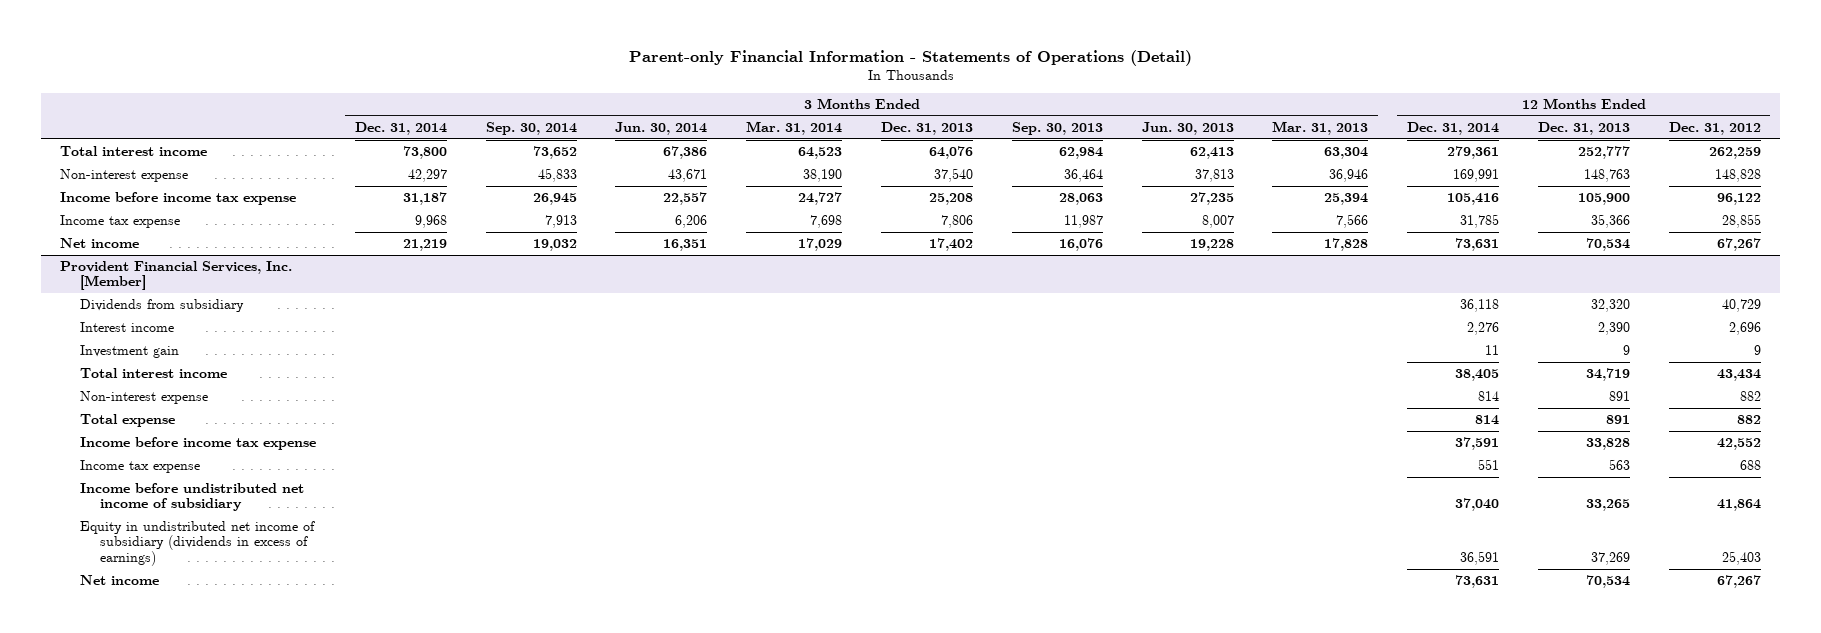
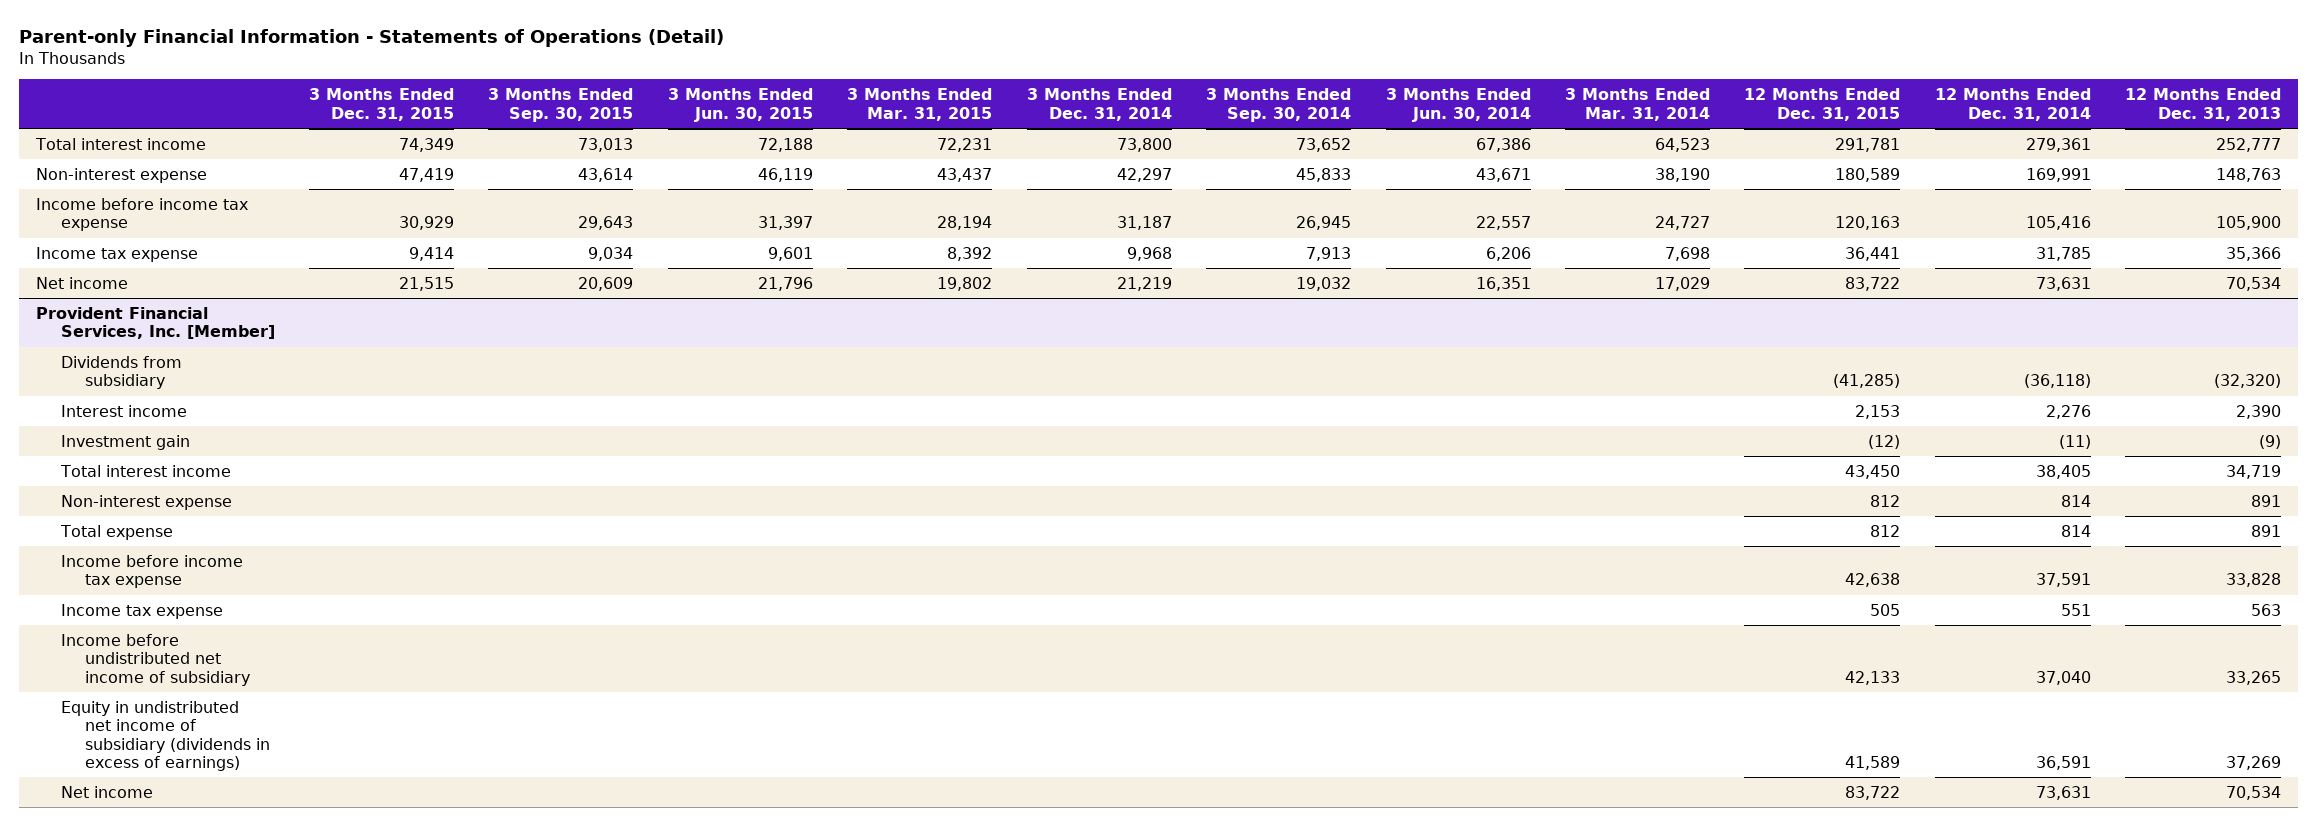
- | 3 Months Ended Dec. 31, 2014 | 3 Months Ended Sep. 30, 2014 | 3 Months Ended Jun. 30, 2014 | 3 Months Ended Mar. 31, 2014 | 3 Months Ended Dec. 31, 2013 | 3 Months Ended Sep. 30, 2013 | 3 Months Ended Jun. 30, 2013 | 3 Months Ended Mar. 31, 2013 | 12 Months Ended Dec. 31, 2014 | 12 Months Ended Dec. 31, 2013 | 12 Months Ended Dec. 31, 2012
+ | 3 Months Ended Dec. 31, 2015 | 3 Months Ended Sep. 30, 2015 | 3 Months Ended Jun. 30, 2015 | 3 Months Ended Mar. 31, 2015 | 3 Months Ended Dec. 31, 2014 | 3 Months Ended Sep. 30, 2014 | 3 Months Ended Jun. 30, 2014 | 3 Months Ended Mar. 31, 2014 | 12 Months Ended Dec. 31, 2015 | 12 Months Ended Dec. 31, 2014 | 12 Months Ended Dec. 31, 2013
@ Provident Financial Services, Inc. [Member]
- Dividends from subsidiary | | | | | | | | | 36,118 | 32,320 | 40,729
+ Dividends from subsidiary | | | | | | | | | (41,285) | (36,118) | (32,320)
- Investment gain | | | | | | | | | 11 | 9 | 9
+ Investment gain | | | | | | | | | (12) | (11) | (9)

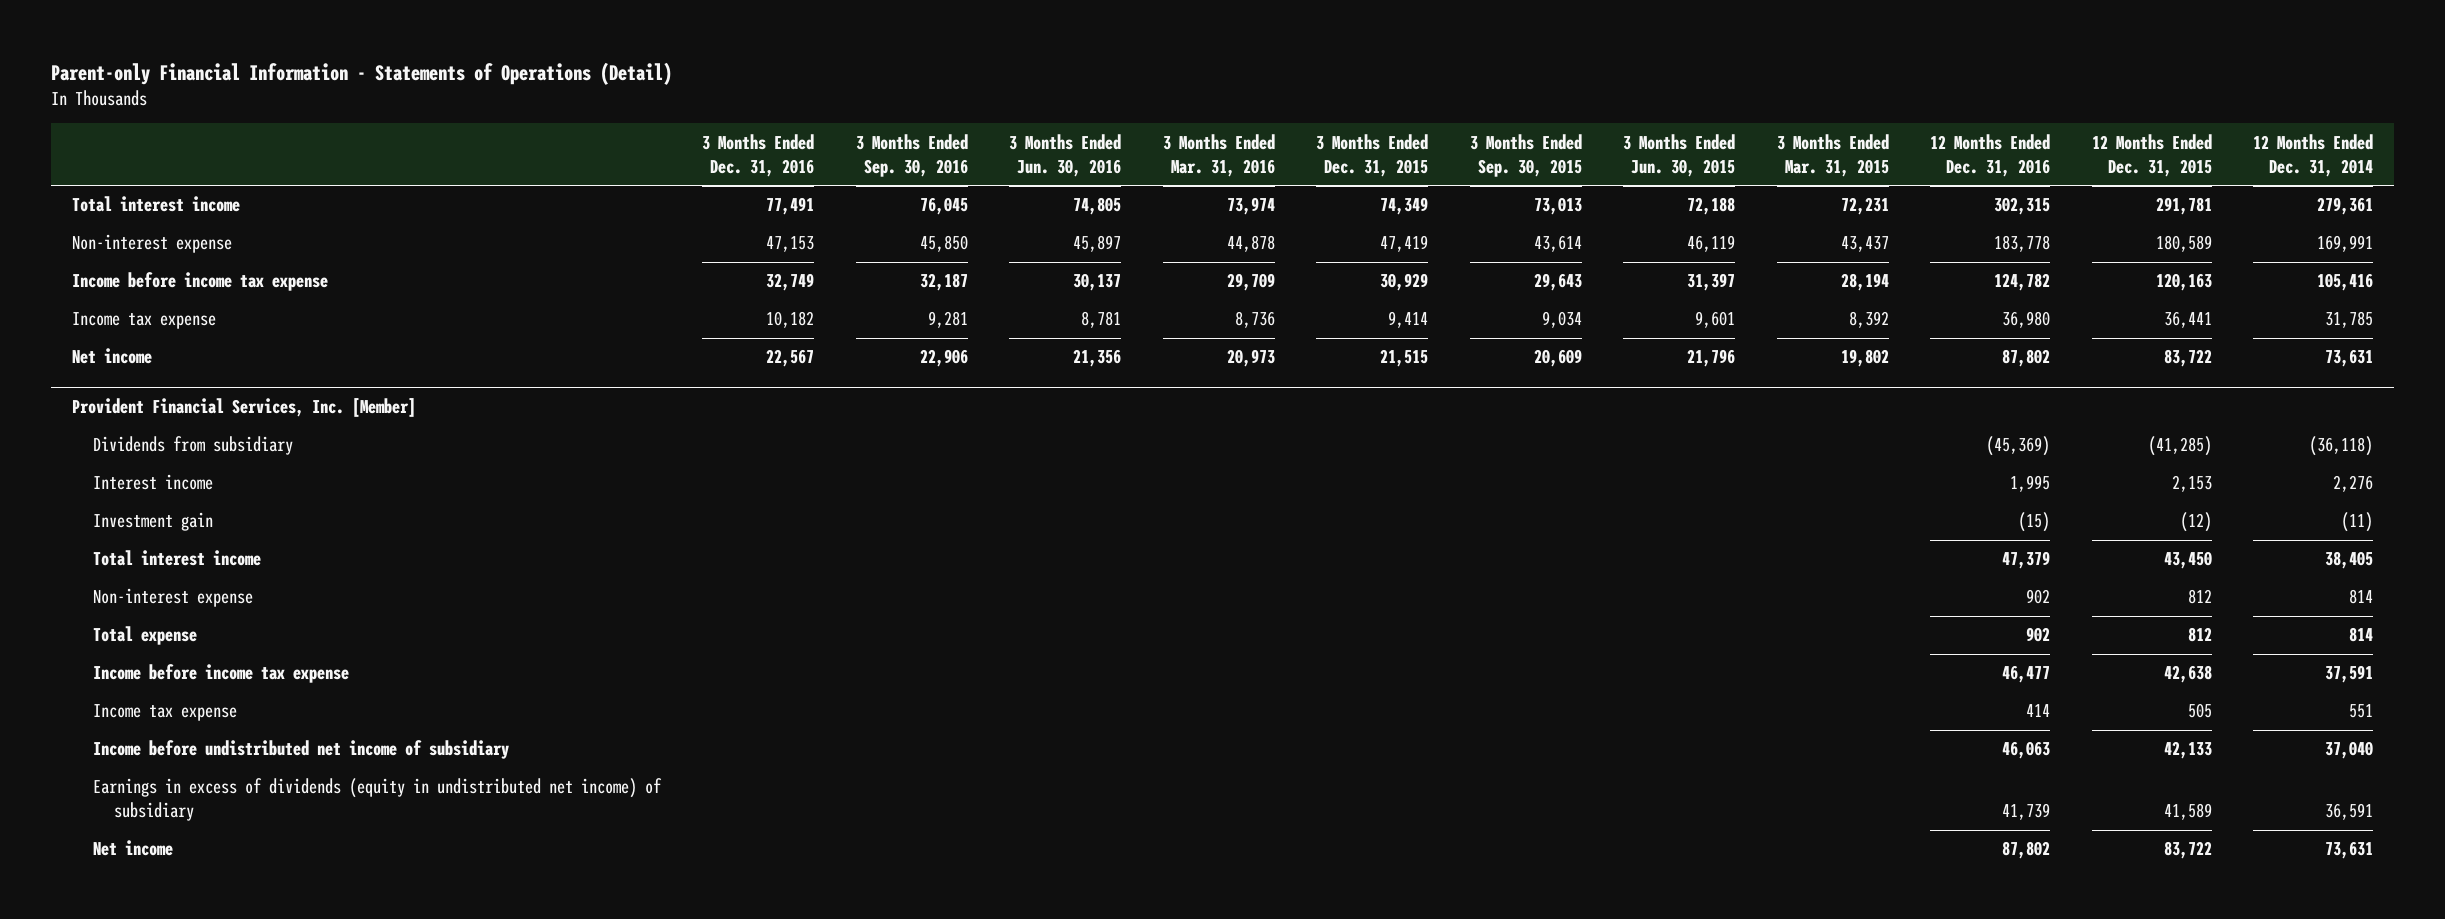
- | 3 Months Ended Dec. 31, 2015 | 3 Months Ended Sep. 30, 2015 | 3 Months Ended Jun. 30, 2015 | 3 Months Ended Mar. 31, 2015 | 3 Months Ended Dec. 31, 2014 | 3 Months Ended Sep. 30, 2014 | 3 Months Ended Jun. 30, 2014 | 3 Months Ended Mar. 31, 2014 | 12 Months Ended Dec. 31, 2015 | 12 Months Ended Dec. 31, 2014 | 12 Months Ended Dec. 31, 2013
+ | 3 Months Ended Dec. 31, 2016 | 3 Months Ended Sep. 30, 2016 | 3 Months Ended Jun. 30, 2016 | 3 Months Ended Mar. 31, 2016 | 3 Months Ended Dec. 31, 2015 | 3 Months Ended Sep. 30, 2015 | 3 Months Ended Jun. 30, 2015 | 3 Months Ended Mar. 31, 2015 | 12 Months Ended Dec. 31, 2016 | 12 Months Ended Dec. 31, 2015 | 12 Months Ended Dec. 31, 2014
@ Provident Financial Services, Inc. [Member]
- Equity in undistributed net income of subsidiary (dividends in excess of earnings) | | | | | | | | | 41,589 | 36,591 | 37,269
+ Earnings in excess of dividends (equity in undistributed net income) of subsidiary | | | | | | | | | 41,739 | 41,589 | 36,591

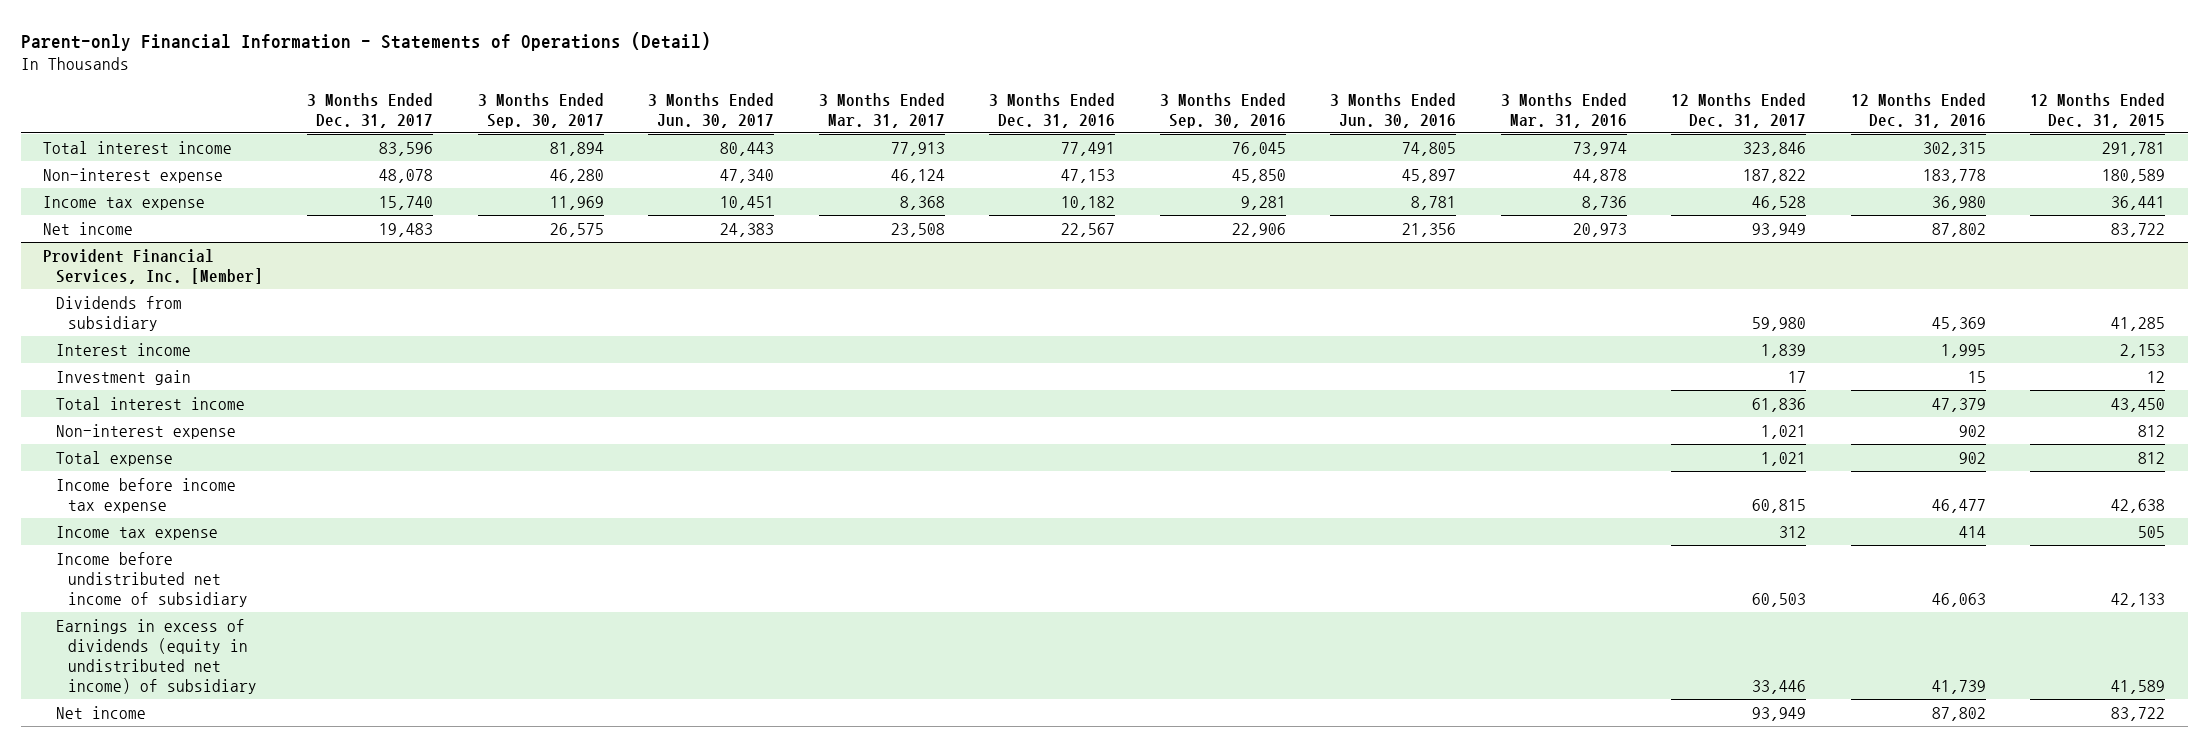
- | 3 Months Ended Dec. 31, 2016 | 3 Months Ended Sep. 30, 2016 | 3 Months Ended Jun. 30, 2016 | 3 Months Ended Mar. 31, 2016 | 3 Months Ended Dec. 31, 2015 | 3 Months Ended Sep. 30, 2015 | 3 Months Ended Jun. 30, 2015 | 3 Months Ended Mar. 31, 2015 | 12 Months Ended Dec. 31, 2016 | 12 Months Ended Dec. 31, 2015 | 12 Months Ended Dec. 31, 2014
+ | 3 Months Ended Dec. 31, 2017 | 3 Months Ended Sep. 30, 2017 | 3 Months Ended Jun. 30, 2017 | 3 Months Ended Mar. 31, 2017 | 3 Months Ended Dec. 31, 2016 | 3 Months Ended Sep. 30, 2016 | 3 Months Ended Jun. 30, 2016 | 3 Months Ended Mar. 31, 2016 | 12 Months Ended Dec. 31, 2017 | 12 Months Ended Dec. 31, 2016 | 12 Months Ended Dec. 31, 2015
- Income before income tax expense | 32,749 | 32,187 | 30,137 | 29,709 | 30,929 | 29,643 | 31,397 | 28,194 | 124,782 | 120,163 | 105,416
@ Provident Financial Services, Inc. [Member]
- Dividends from subsidiary | | | | | | | | | (45,369) | (41,285) | (36,118)
+ Dividends from subsidiary | | | | | | | | | 59,980 | 45,369 | 41,285
- Investment gain | | | | | | | | | (15) | (12) | (11)
+ Investment gain | | | | | | | | | 17 | 15 | 12

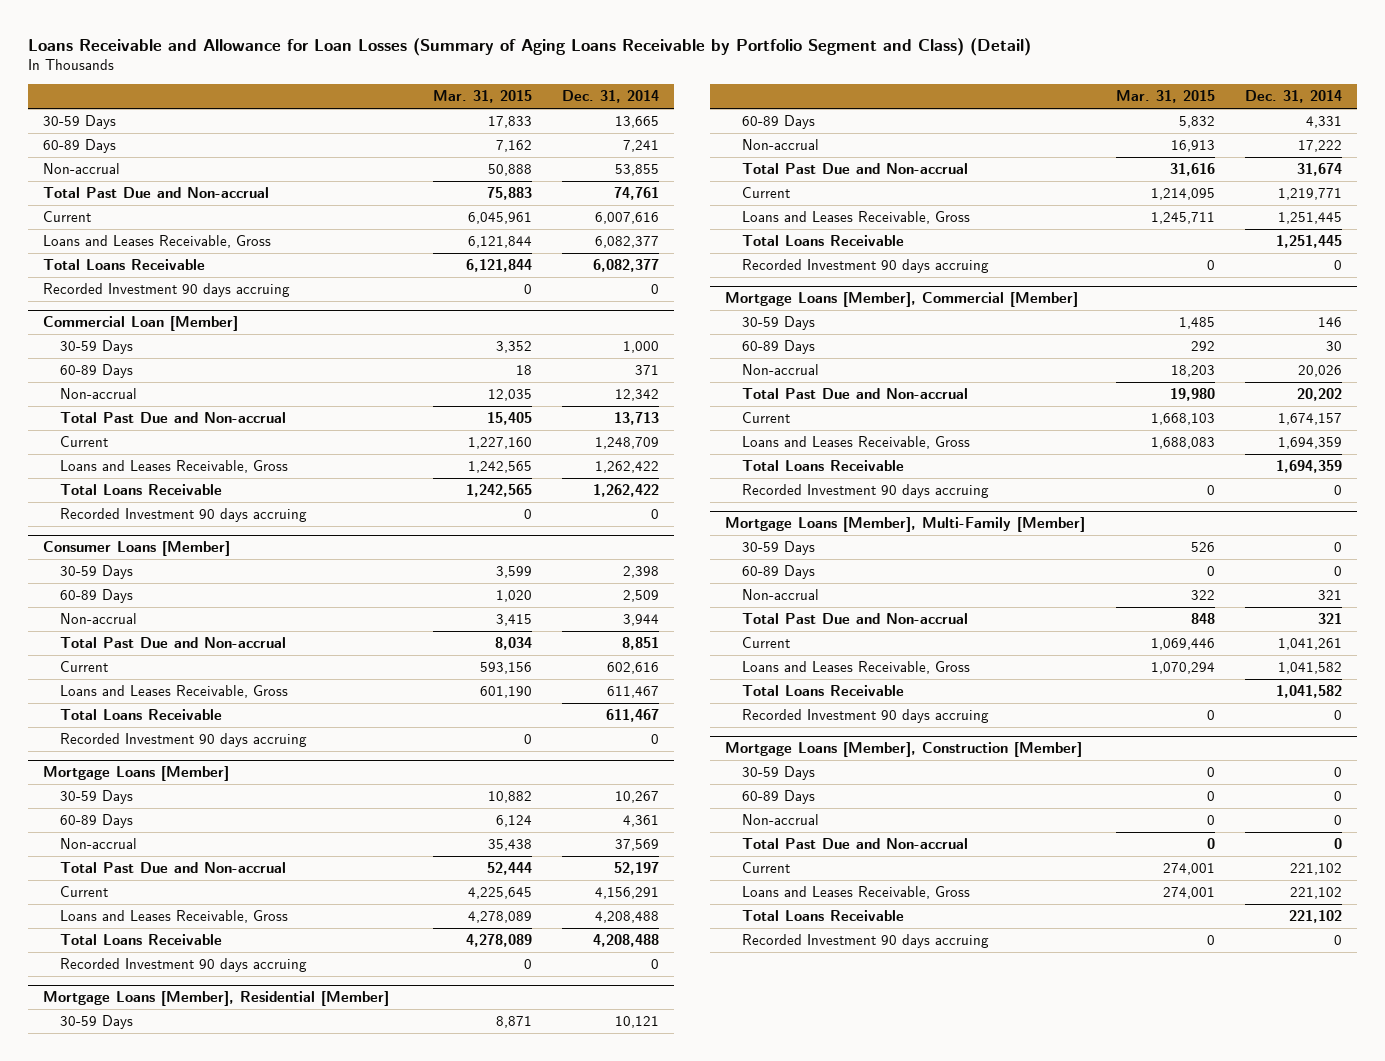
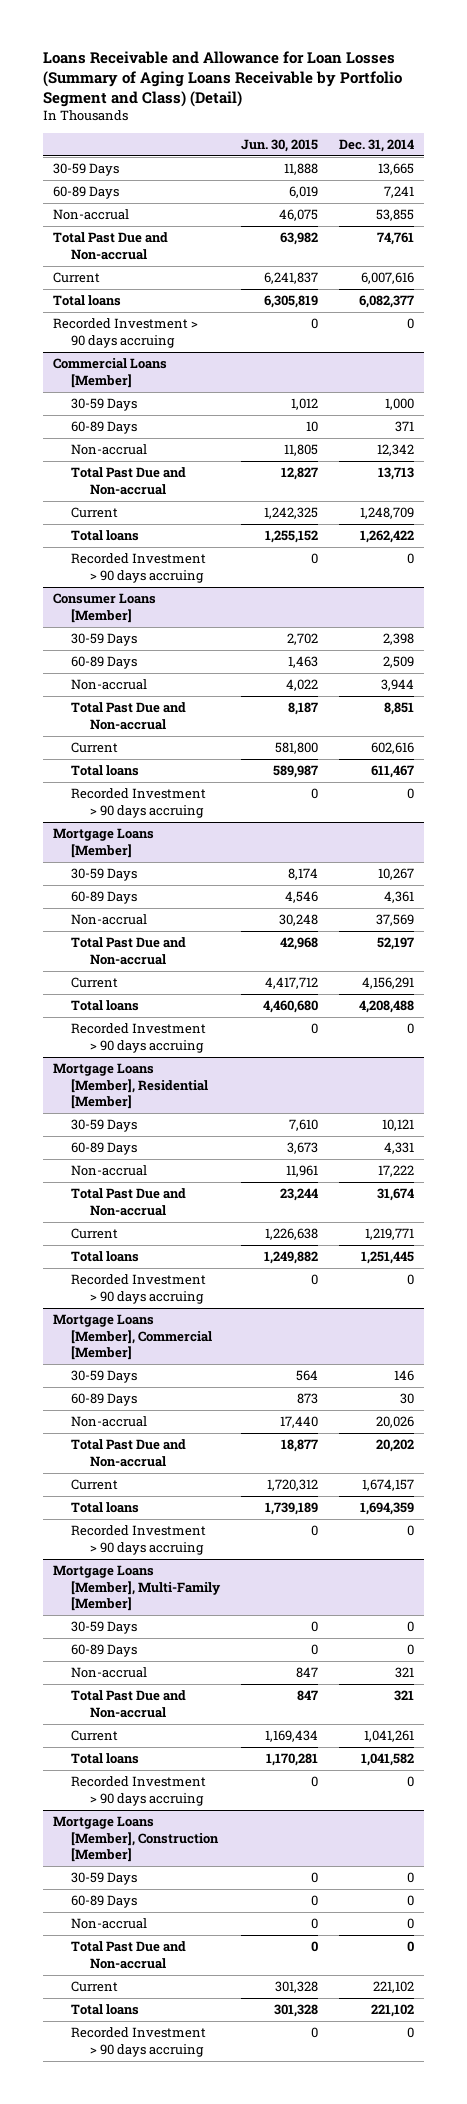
- | Mar. 31, 2015 | Dec. 31, 2014
+ | Jun. 30, 2015 | Dec. 31, 2014
- Loans and Leases Receivable, Gross | 6,121,844 | 6,082,377
- Total Loans Receivable | 6,121,844 | 6,082,377
- Recorded Investment 90 days accruing | 0 | 0
- Commercial Loan [Member]
+ Total loans | 6,305,819 | 6,082,377
+ Recorded Investment > 90 days accruing | 0 | 0
+ Commercial Loans [Member]
- Loans and Leases Receivable, Gross | 1,242,565 | 1,262,422
- Total Loans Receivable | 1,242,565 | 1,262,422
- Recorded Investment 90 days accruing | 0 | 0
+ Total loans | 1,255,152 | 1,262,422
+ Recorded Investment > 90 days accruing | 0 | 0
@ Consumer Loans [Member]
- Loans and Leases Receivable, Gross | 601,190 | 611,467
- Total Loans Receivable | | 611,467
- Recorded Investment 90 days accruing | 0 | 0
+ Total loans | 589,987 | 611,467
+ Recorded Investment > 90 days accruing | 0 | 0
@ Mortgage Loans [Member]
- Loans and Leases Receivable, Gross | 4,278,089 | 4,208,488
- Total Loans Receivable | 4,278,089 | 4,208,488
- Recorded Investment 90 days accruing | 0 | 0
+ Total loans | 4,460,680 | 4,208,488
+ Recorded Investment > 90 days accruing | 0 | 0
@ Mortgage Loans [Member], Residential [Member]
- Loans and Leases Receivable, Gross | 1,245,711 | 1,251,445
- Total Loans Receivable | | 1,251,445
- Recorded Investment 90 days accruing | 0 | 0
+ Total loans | 1,249,882 | 1,251,445
+ Recorded Investment > 90 days accruing | 0 | 0
@ Mortgage Loans [Member], Commercial [Member]
- Loans and Leases Receivable, Gross | 1,688,083 | 1,694,359
- Total Loans Receivable | | 1,694,359
- Recorded Investment 90 days accruing | 0 | 0
+ Total loans | 1,739,189 | 1,694,359
+ Recorded Investment > 90 days accruing | 0 | 0
@ Mortgage Loans [Member], Multi-Family [Member]
- Loans and Leases Receivable, Gross | 1,070,294 | 1,041,582
- Total Loans Receivable | | 1,041,582
- Recorded Investment 90 days accruing | 0 | 0
+ Total loans | 1,170,281 | 1,041,582
+ Recorded Investment > 90 days accruing | 0 | 0
@ Mortgage Loans [Member], Construction [Member]
- Loans and Leases Receivable, Gross | 274,001 | 221,102
- Total Loans Receivable | | 221,102
- Recorded Investment 90 days accruing | 0 | 0
+ Total loans | 301,328 | 221,102
+ Recorded Investment > 90 days accruing | 0 | 0

